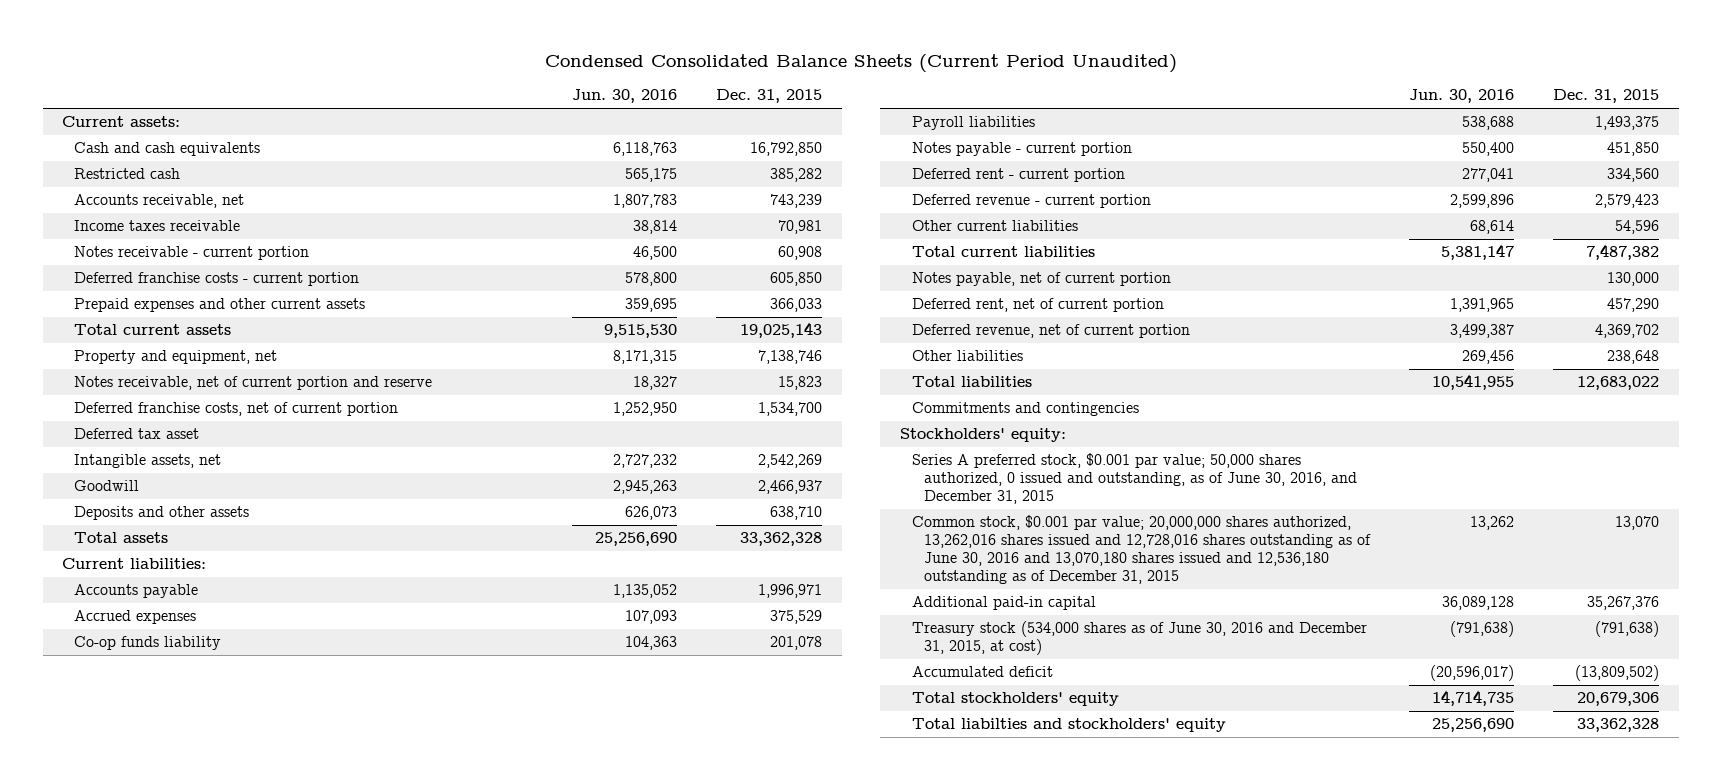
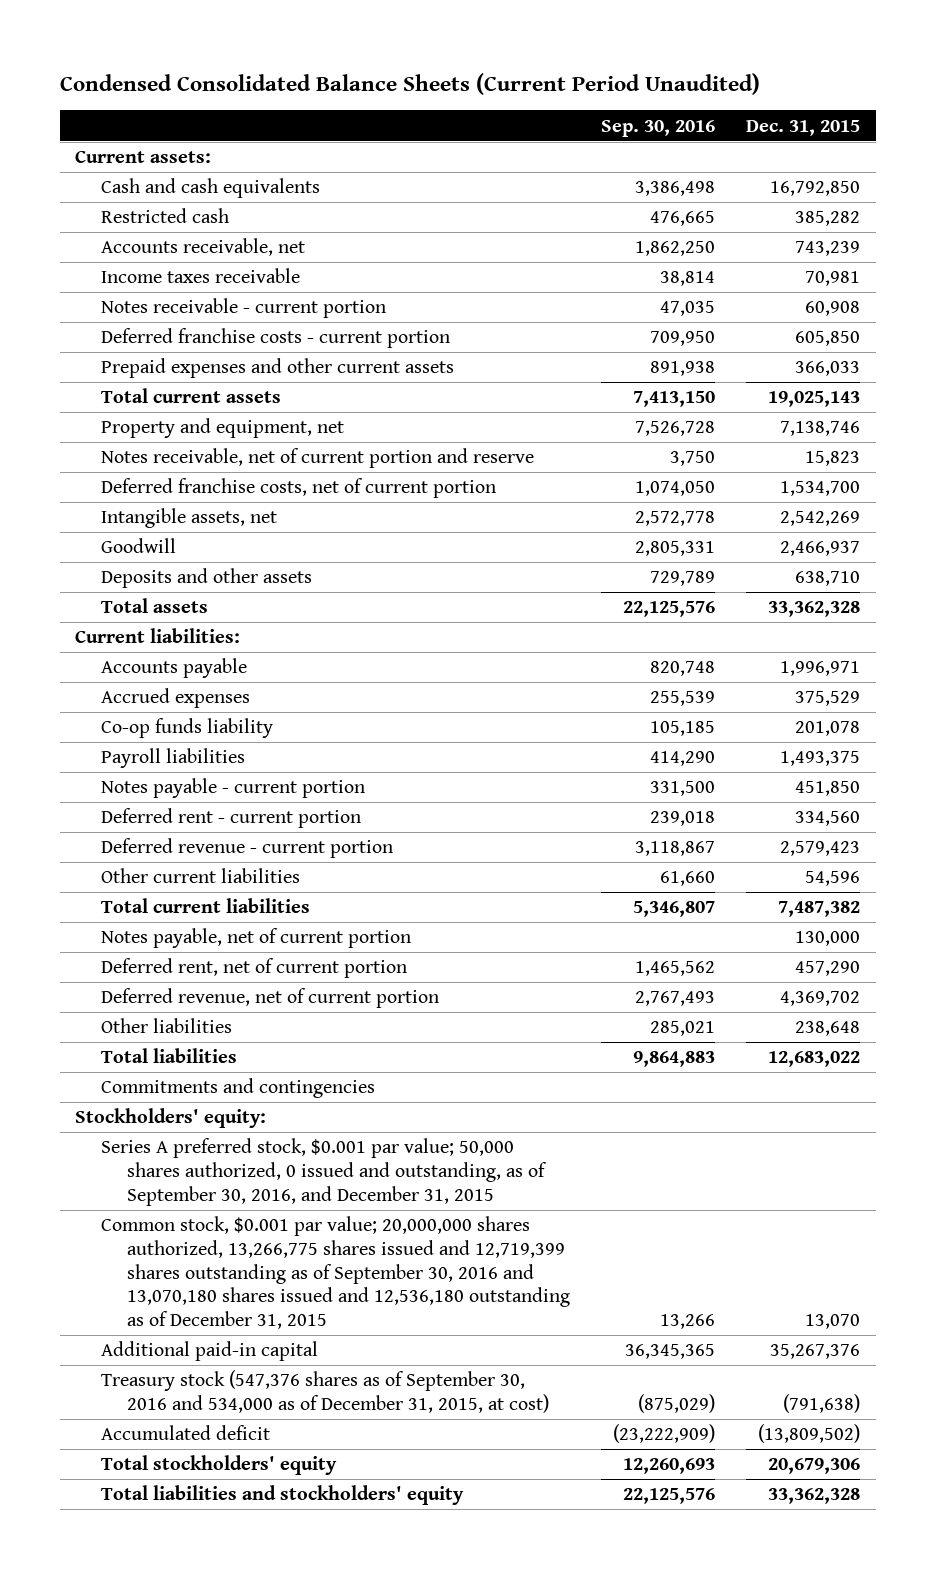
- | Jun. 30, 2016 | Dec. 31, 2015
+ | Sep. 30, 2016 | Dec. 31, 2015
- Deferred tax asset
- Series A preferred stock, $0.001 par value; 50,000 shares authorized, 0 issued and outstanding, as of June 30, 2016, and December 31, 2015
- Common stock, $0.001 par value; 20,000,000 shares authorized, 13,262,016 shares issued and 12,728,016 shares outstanding as of June 30, 2016 and 13,070,180 shares issued and 12,536,180 outstanding as of December 31, 2015 | 13,262 | 13,070
+ Series A preferred stock, $0.001 par value; 50,000 shares authorized, 0 issued and outstanding, as of September 30, 2016, and December 31, 2015
+ Common stock, $0.001 par value; 20,000,000 shares authorized, 13,266,775 shares issued and 12,719,399 shares outstanding as of September 30, 2016 and 13,070,180 shares issued and 12,536,180 outstanding as of December 31, 2015 | 13,266 | 13,070
- Treasury stock (534,000 shares as of June 30, 2016 and December 31, 2015, at cost) | (791,638) | (791,638)
+ Treasury stock (547,376 shares as of September 30, 2016 and 534,000 as of December 31, 2015, at cost) | (875,029) | (791,638)
- Total liabilties and stockholders' equity | 25,256,690 | 33,362,328
+ Total liabilities and stockholders' equity | 22,125,576 | 33,362,328

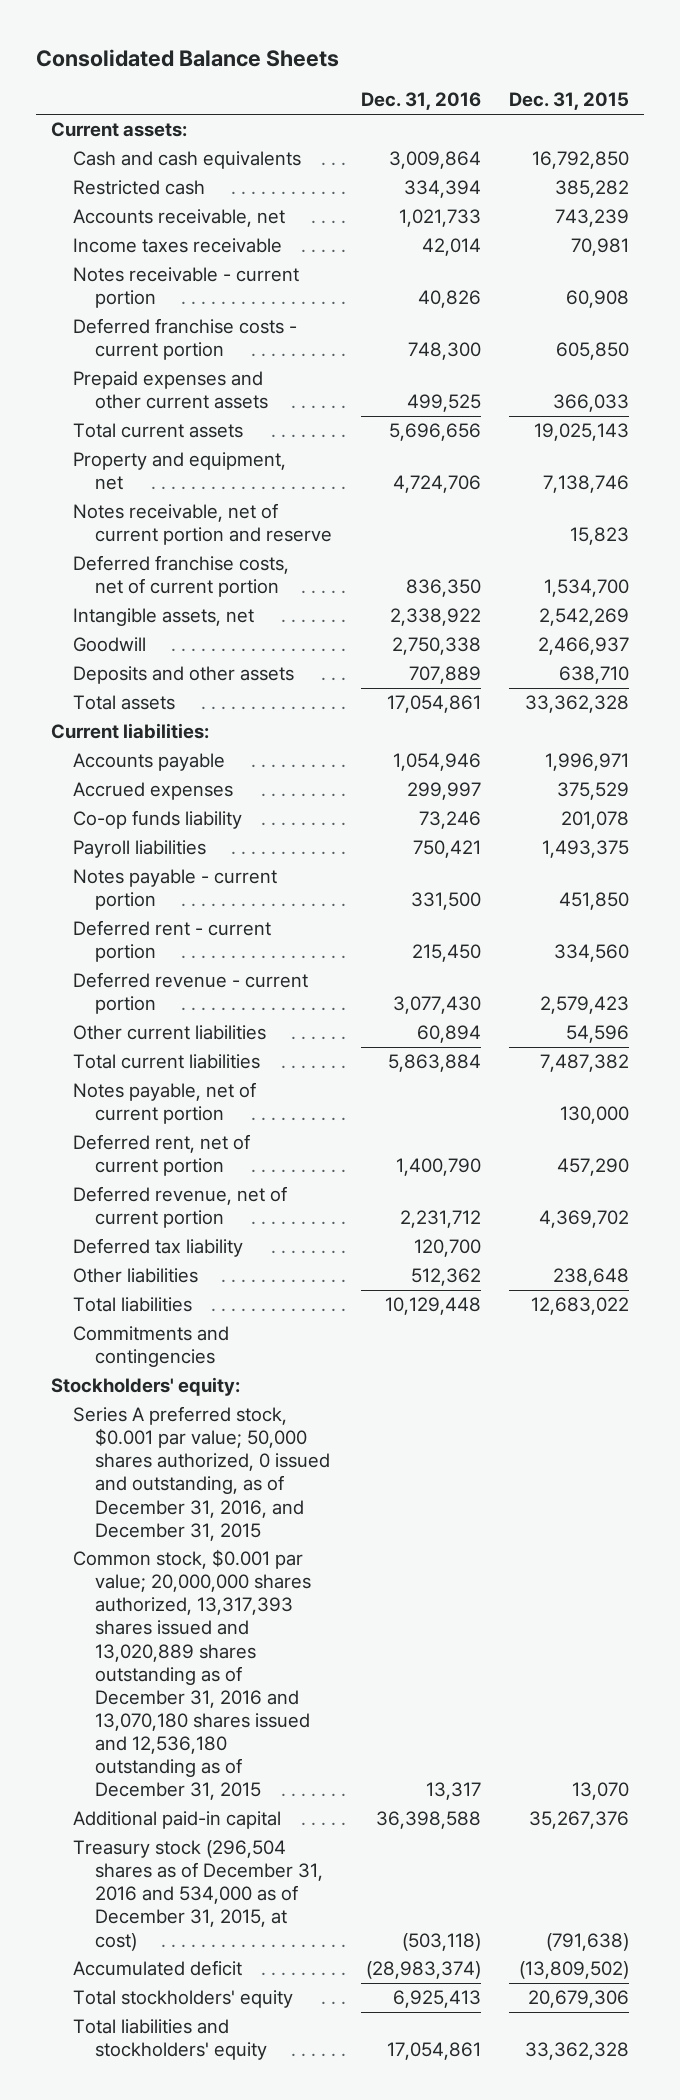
- Condensed Consolidated Balance Sheets (Current Period Unaudited)
+ Consolidated Balance Sheets
- | Sep. 30, 2016 | Dec. 31, 2015
+ | Dec. 31, 2016 | Dec. 31, 2015
+ Deferred tax liability | 120,700 |
- Series A preferred stock, $0.001 par value; 50,000 shares authorized, 0 issued and outstanding, as of September 30, 2016, and December 31, 2015
- Common stock, $0.001 par value; 20,000,000 shares authorized, 13,266,775 shares issued and 12,719,399 shares outstanding as of September 30, 2016 and 13,070,180 shares issued and 12,536,180 outstanding as of December 31, 2015 | 13,266 | 13,070
+ Series A preferred stock, $0.001 par value; 50,000 shares authorized, 0 issued and outstanding, as of December 31, 2016, and December 31, 2015
+ Common stock, $0.001 par value; 20,000,000 shares authorized, 13,317,393 shares issued and 13,020,889 shares outstanding as of December 31, 2016 and 13,070,180 shares issued and 12,536,180 outstanding as of December 31, 2015 | 13,317 | 13,070
- Treasury stock (547,376 shares as of September 30, 2016 and 534,000 as of December 31, 2015, at cost) | (875,029) | (791,638)
+ Treasury stock (296,504 shares as of December 31, 2016 and 534,000 as of December 31, 2015, at cost) | (503,118) | (791,638)

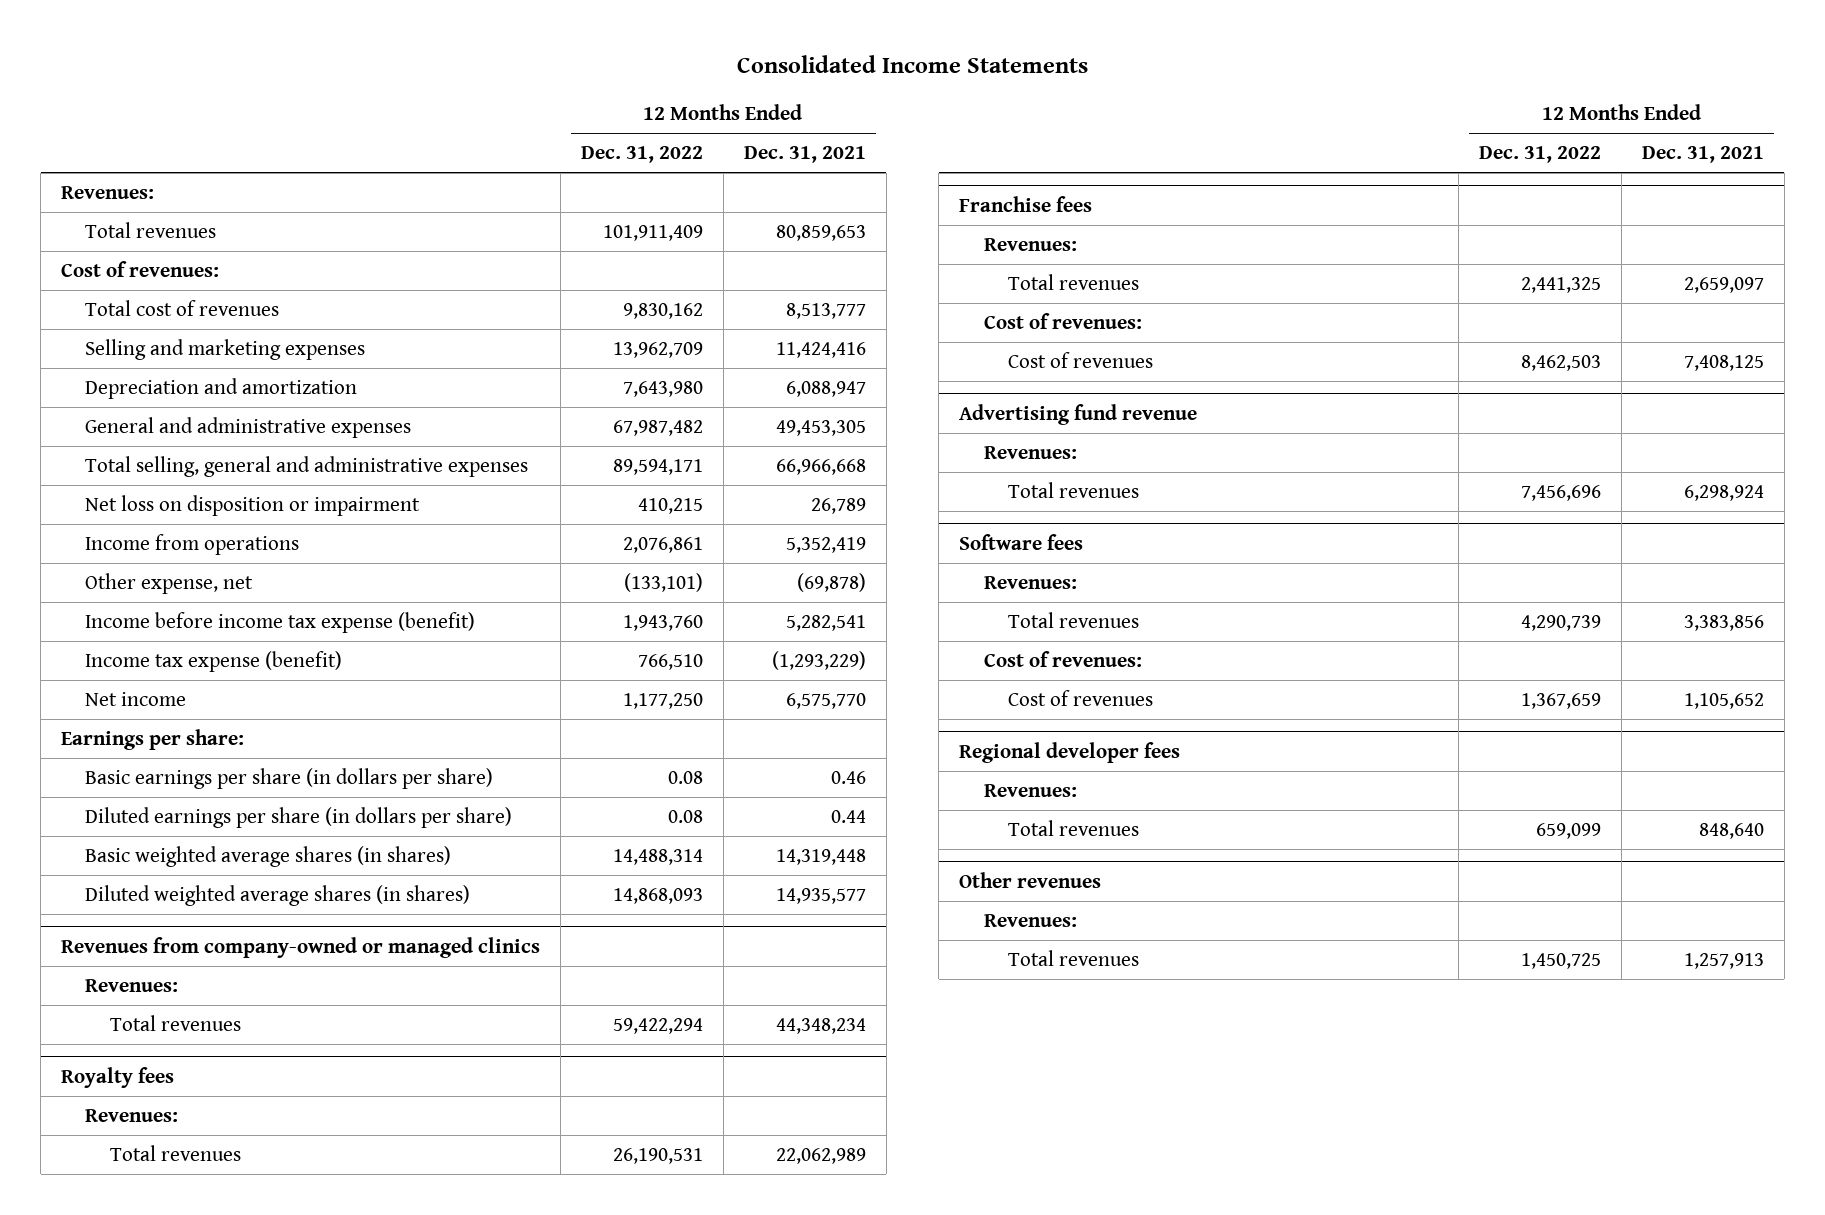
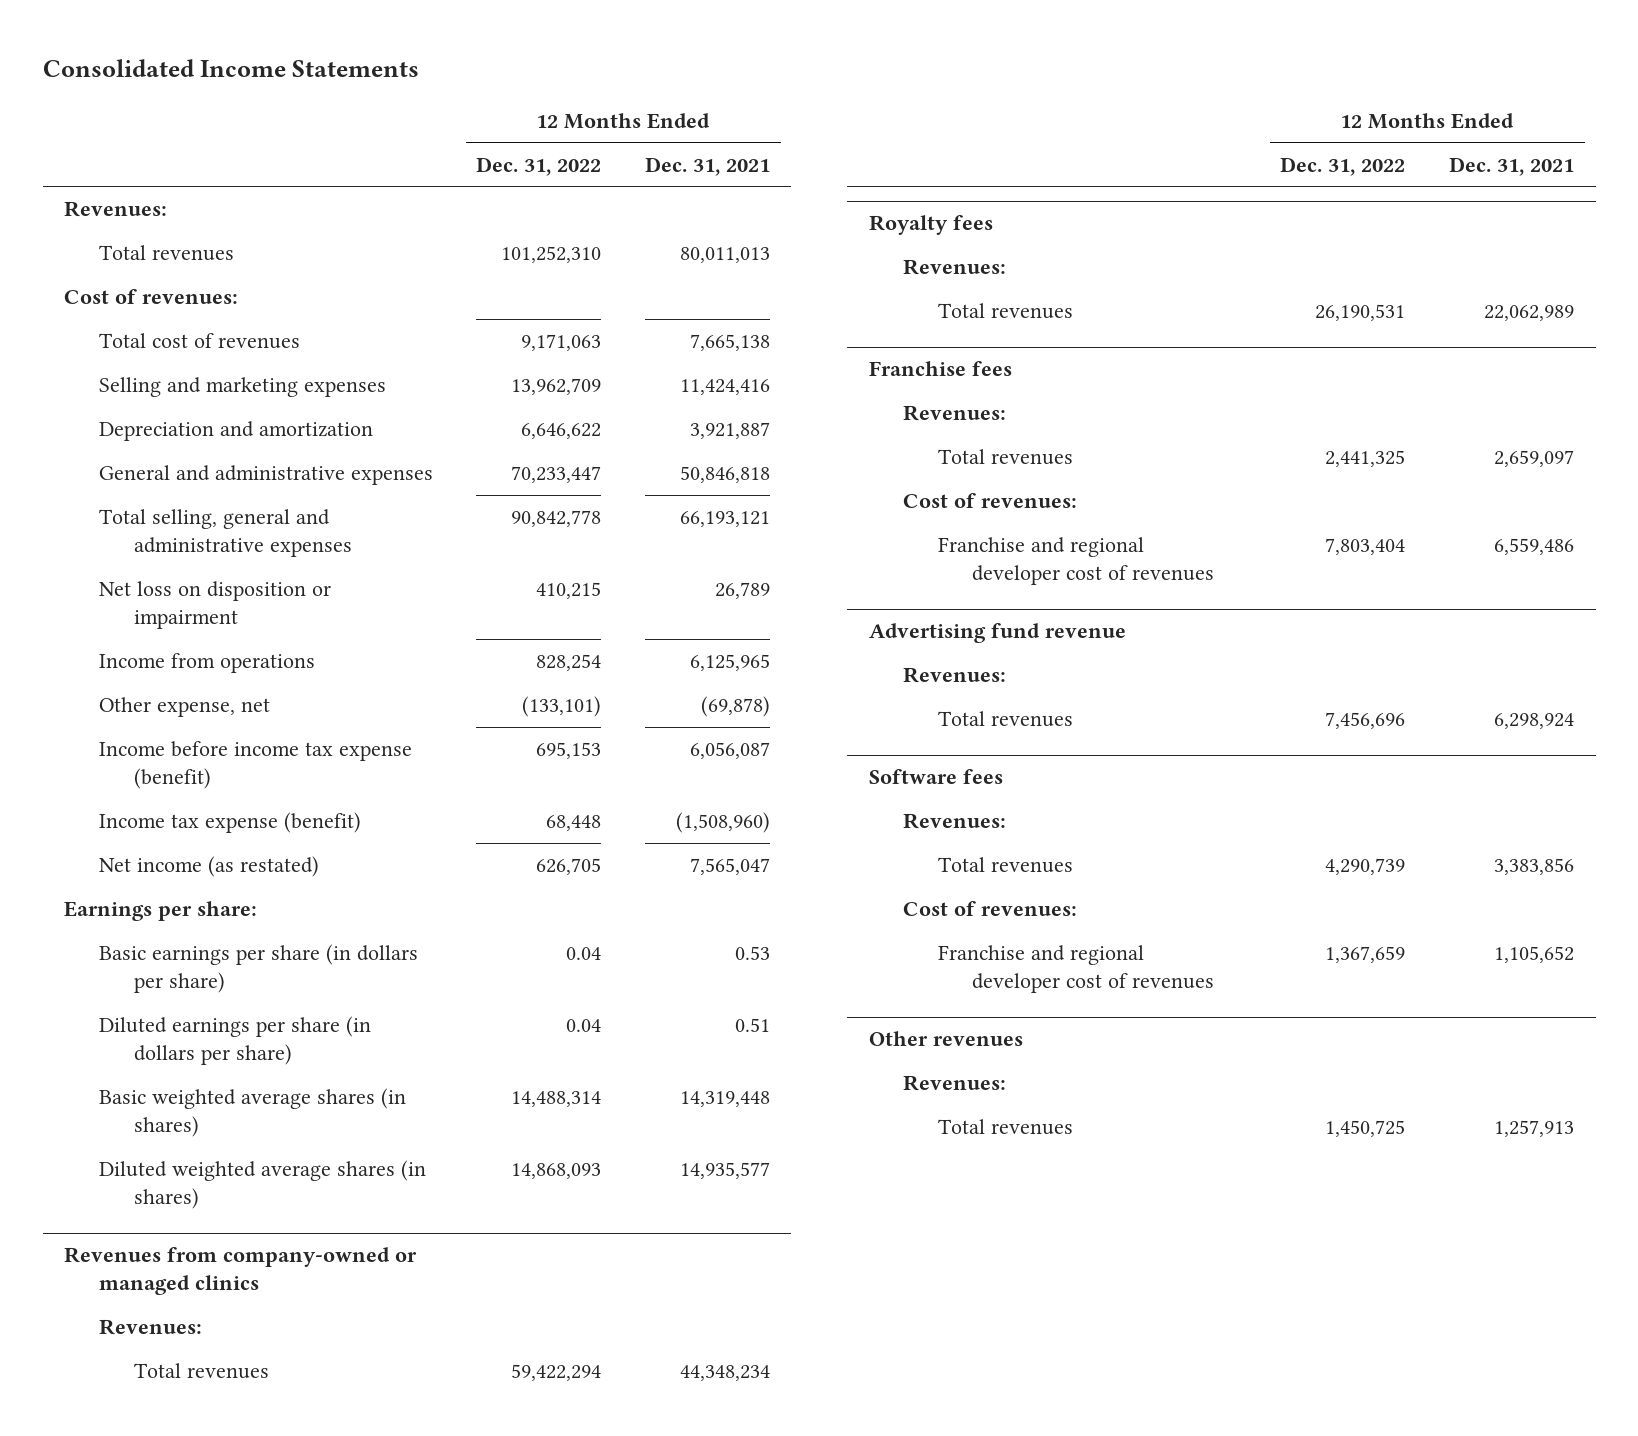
- Total revenues | 101,911,409 | 80,859,653
+ Total revenues | 101,252,310 | 80,011,013
- Total cost of revenues | 9,830,162 | 8,513,777
+ Total cost of revenues | 9,171,063 | 7,665,138
- Depreciation and amortization | 7,643,980 | 6,088,947
- General and administrative expenses | 67,987,482 | 49,453,305
- Total selling, general and administrative expenses | 89,594,171 | 66,966,668
+ Depreciation and amortization | 6,646,622 | 3,921,887
+ General and administrative expenses | 70,233,447 | 50,846,818
+ Total selling, general and administrative expenses | 90,842,778 | 66,193,121
- Income from operations | 2,076,861 | 5,352,419
+ Income from operations | 828,254 | 6,125,965
- Income before income tax expense (benefit) | 1,943,760 | 5,282,541
- Income tax expense (benefit) | 766,510 | (1,293,229)
- Net income | 1,177,250 | 6,575,770
+ Income before income tax expense (benefit) | 695,153 | 6,056,087
+ Income tax expense (benefit) | 68,448 | (1,508,960)
+ Net income (as restated) | 626,705 | 7,565,047
- Basic earnings per share (in dollars per share) | 0.08 | 0.46
- Diluted earnings per share (in dollars per share) | 0.08 | 0.44
+ Basic earnings per share (in dollars per share) | 0.04 | 0.53
+ Diluted earnings per share (in dollars per share) | 0.04 | 0.51
@ Franchise fees
- Cost of revenues | 8,462,503 | 7,408,125
+ Franchise and regional developer cost of revenues | 7,803,404 | 6,559,486
@ Software fees
- Cost of revenues | 1,367,659 | 1,105,652
- Regional developer fees
- Revenues:
- Total revenues | 659,099 | 848,640
@ Software fees
+ Franchise and regional developer cost of revenues | 1,367,659 | 1,105,652

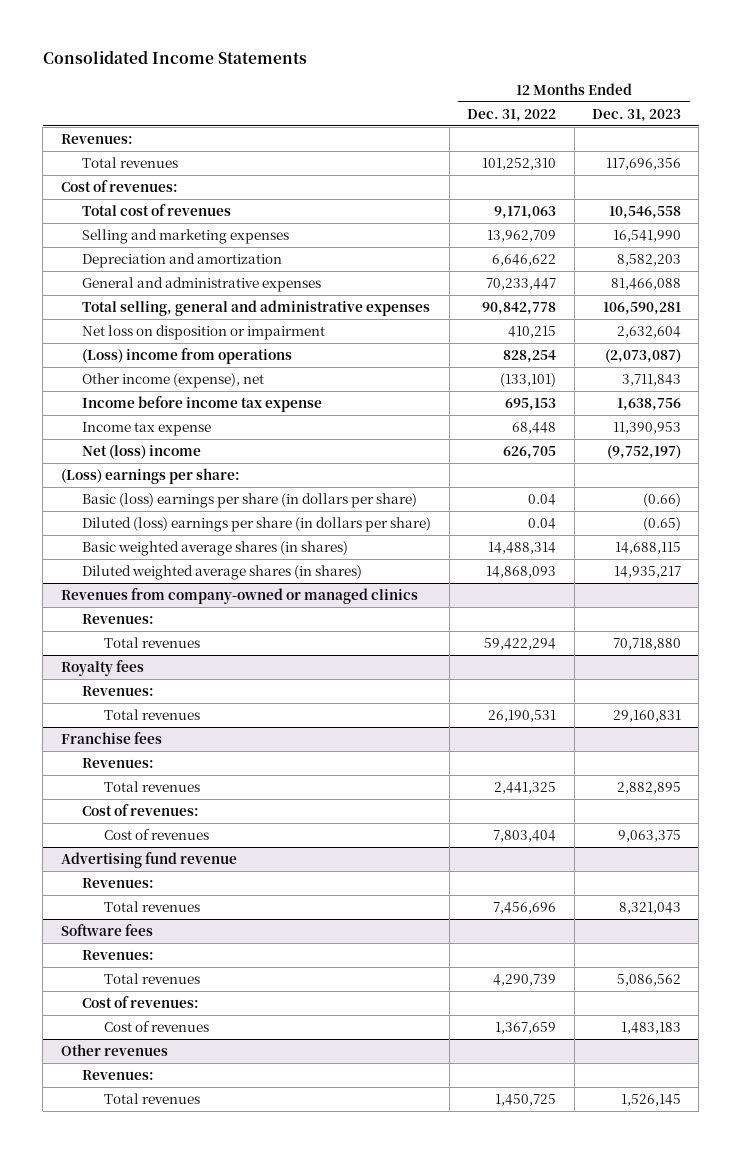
- | 12 Months Ended Dec. 31, 2022 | 12 Months Ended Dec. 31, 2021
+ | 12 Months Ended Dec. 31, 2022 | 12 Months Ended Dec. 31, 2023
- Income from operations | 828,254 | 6,125,965
- Other expense, net | (133,101) | (69,878)
- Income before income tax expense (benefit) | 695,153 | 6,056,087
- Income tax expense (benefit) | 68,448 | (1,508,960)
- Net income (as restated) | 626,705 | 7,565,047
- Earnings per share:
- Basic earnings per share (in dollars per share) | 0.04 | 0.53
- Diluted earnings per share (in dollars per share) | 0.04 | 0.51
+ (Loss) income from operations | 828,254 | (2,073,087)
+ Other income (expense), net | (133,101) | 3,711,843
+ Income before income tax expense | 695,153 | 1,638,756
+ Income tax expense | 68,448 | 11,390,953
+ Net (loss) income | 626,705 | (9,752,197)
+ (Loss) earnings per share:
+ Basic (loss) earnings per share (in dollars per share) | 0.04 | (0.66)
+ Diluted (loss) earnings per share (in dollars per share) | 0.04 | (0.65)
@ Franchise fees
- Franchise and regional developer cost of revenues | 7,803,404 | 6,559,486
+ Cost of revenues | 7,803,404 | 9,063,375
@ Software fees
- Franchise and regional developer cost of revenues | 1,367,659 | 1,105,652
+ Cost of revenues | 1,367,659 | 1,483,183

